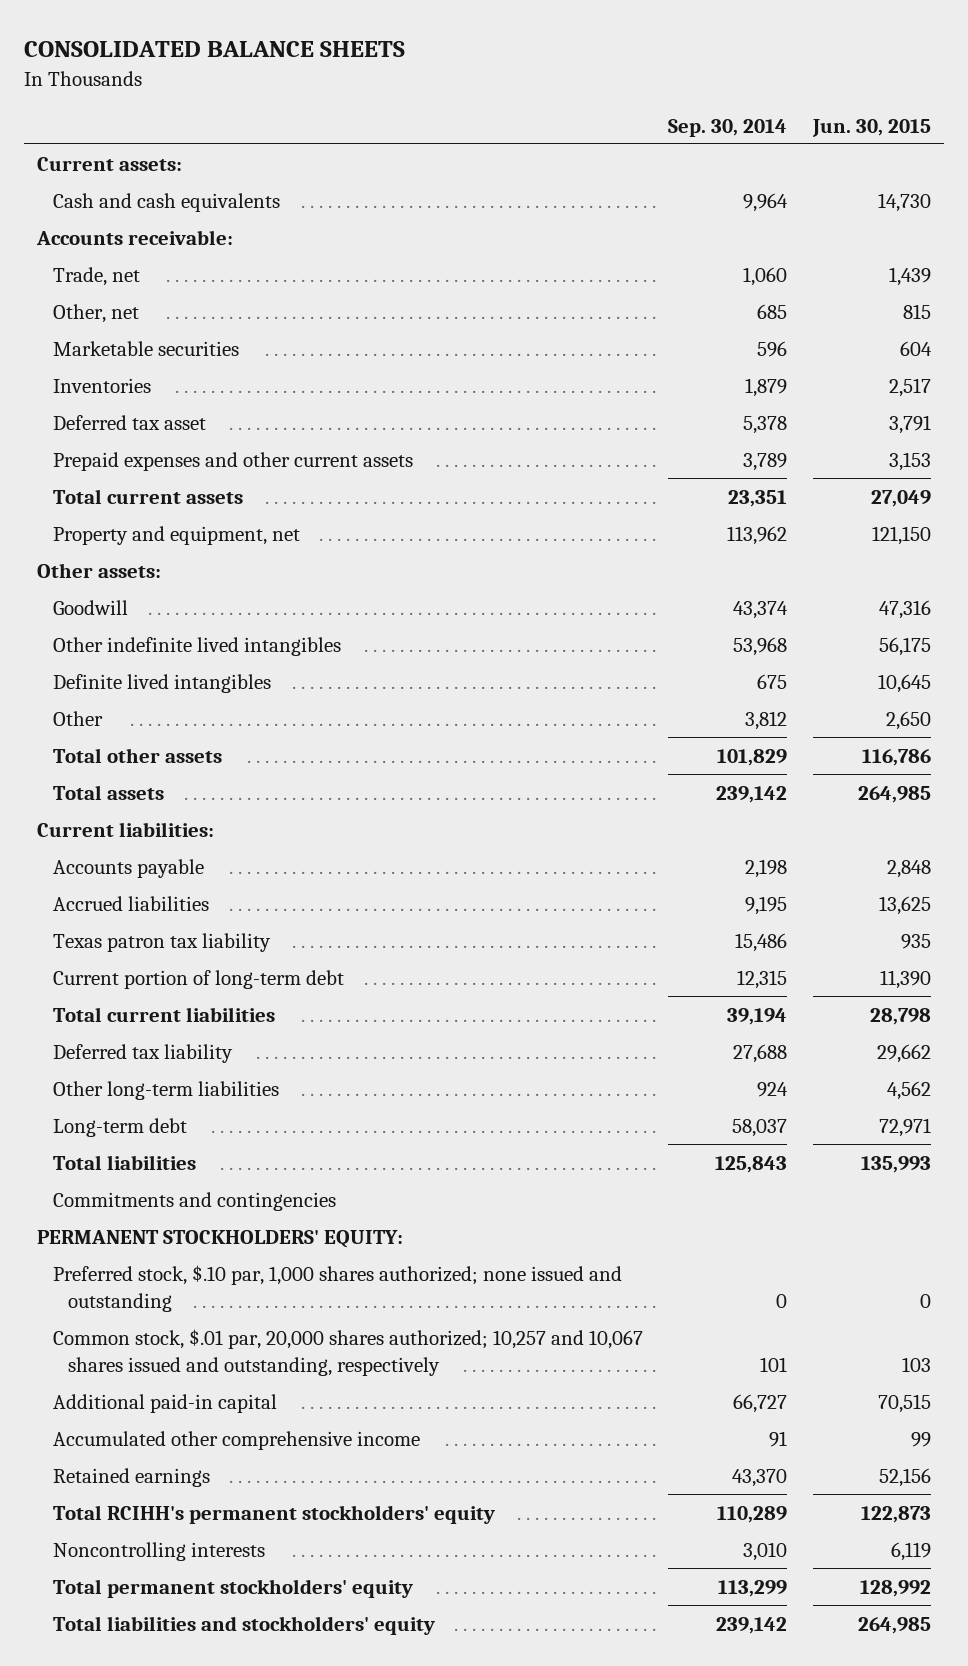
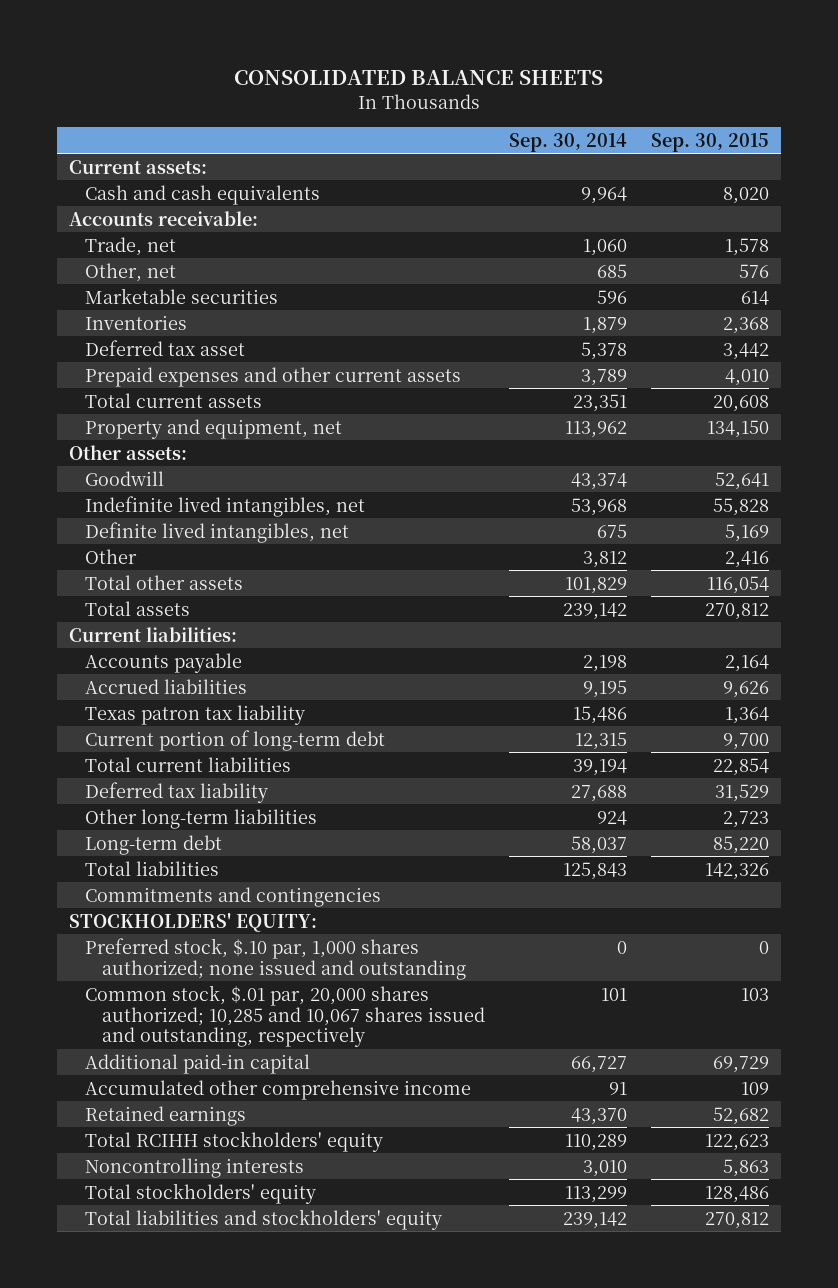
- | Sep. 30, 2014 | Jun. 30, 2015
+ | Sep. 30, 2014 | Sep. 30, 2015
- Other indefinite lived intangibles | 53,968 | 56,175
- Definite lived intangibles | 675 | 10,645
+ Indefinite lived intangibles, net | 53,968 | 55,828
+ Definite lived intangibles, net | 675 | 5,169
- PERMANENT STOCKHOLDERS' EQUITY:
+ STOCKHOLDERS' EQUITY:
- Common stock, $.01 par, 20,000 shares authorized; 10,257 and 10,067 shares issued and outstanding, respectively | 101 | 103
+ Common stock, $.01 par, 20,000 shares authorized; 10,285 and 10,067 shares issued and outstanding, respectively | 101 | 103
- Total RCIHH's permanent stockholders' equity | 110,289 | 122,873
+ Total RCIHH stockholders' equity | 110,289 | 122,623
- Total permanent stockholders' equity | 113,299 | 128,992
+ Total stockholders' equity | 113,299 | 128,486

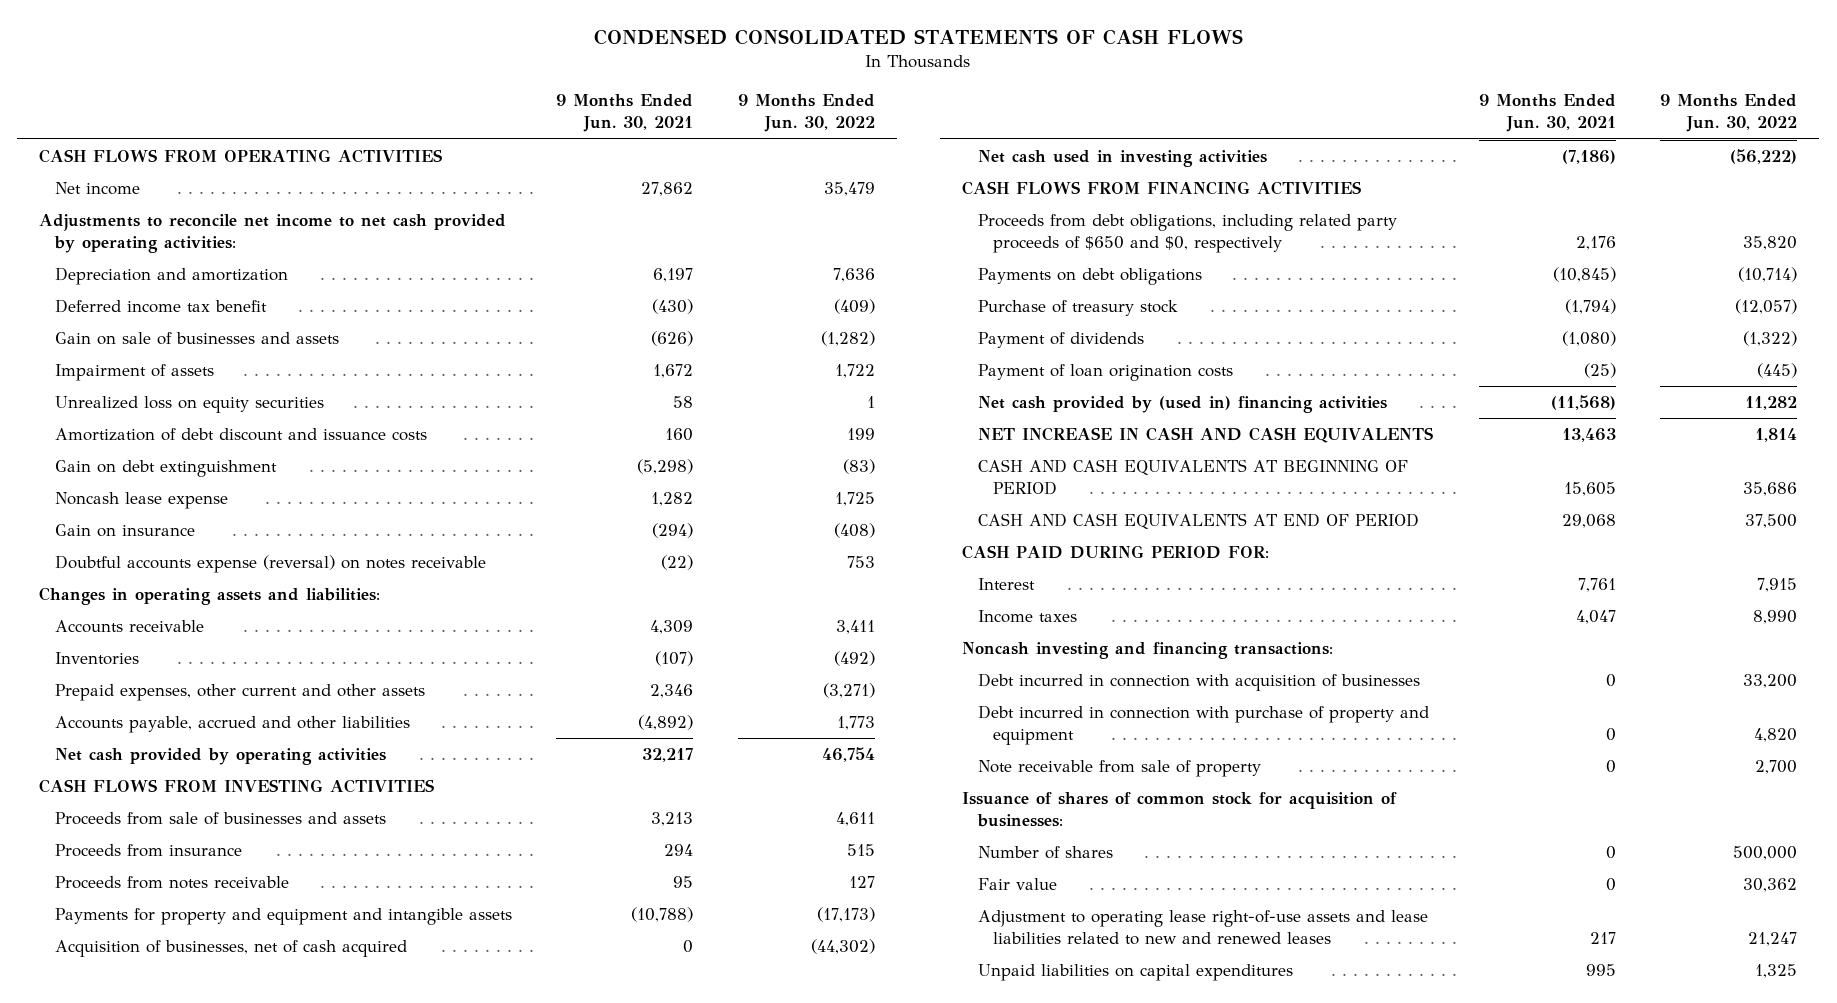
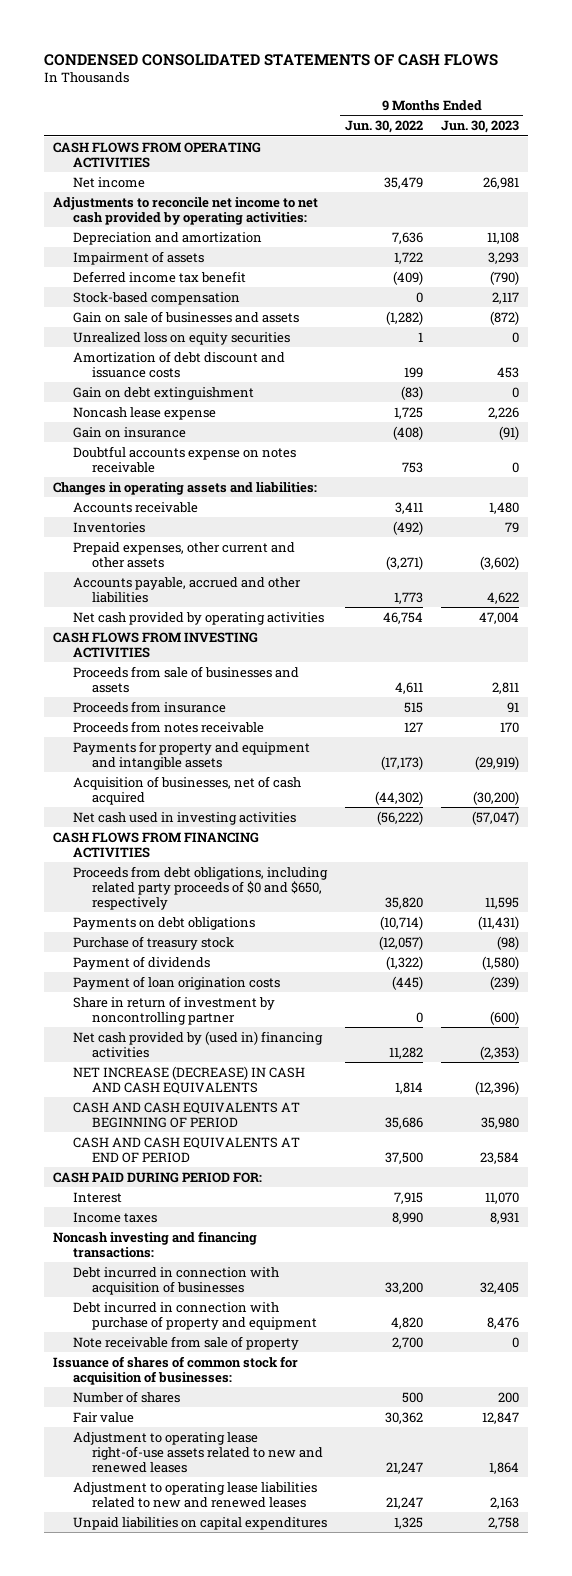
- | 9 Months Ended Jun. 30, 2021 | 9 Months Ended Jun. 30, 2022
+ | 9 Months Ended Jun. 30, 2022 | 9 Months Ended Jun. 30, 2023
moved up: Impairment of assets | 1,722 | 3,293
+ Stock-based compensation | 0 | 2,117
- Doubtful accounts expense (reversal) on notes receivable | (22) | 753
+ Doubtful accounts expense on notes receivable | 753 | 0
- Proceeds from debt obligations, including related party proceeds of $650 and $0, respectively | 2,176 | 35,820
+ Proceeds from debt obligations, including related party proceeds of $0 and $650, respectively | 35,820 | 11,595
+ Share in return of investment by noncontrolling partner | 0 | (600)
- NET INCREASE IN CASH AND CASH EQUIVALENTS | 13,463 | 1,814
+ NET INCREASE (DECREASE) IN CASH AND CASH EQUIVALENTS | 1,814 | (12,396)
- Number of shares | 0 | 500,000
+ Number of shares | 500 | 200
- Adjustment to operating lease right-of-use assets and lease liabilities related to new and renewed leases | 217 | 21,247
+ Adjustment to operating lease right-of-use assets related to new and renewed leases | 21,247 | 1,864
+ Adjustment to operating lease liabilities related to new and renewed leases | 21,247 | 2,163

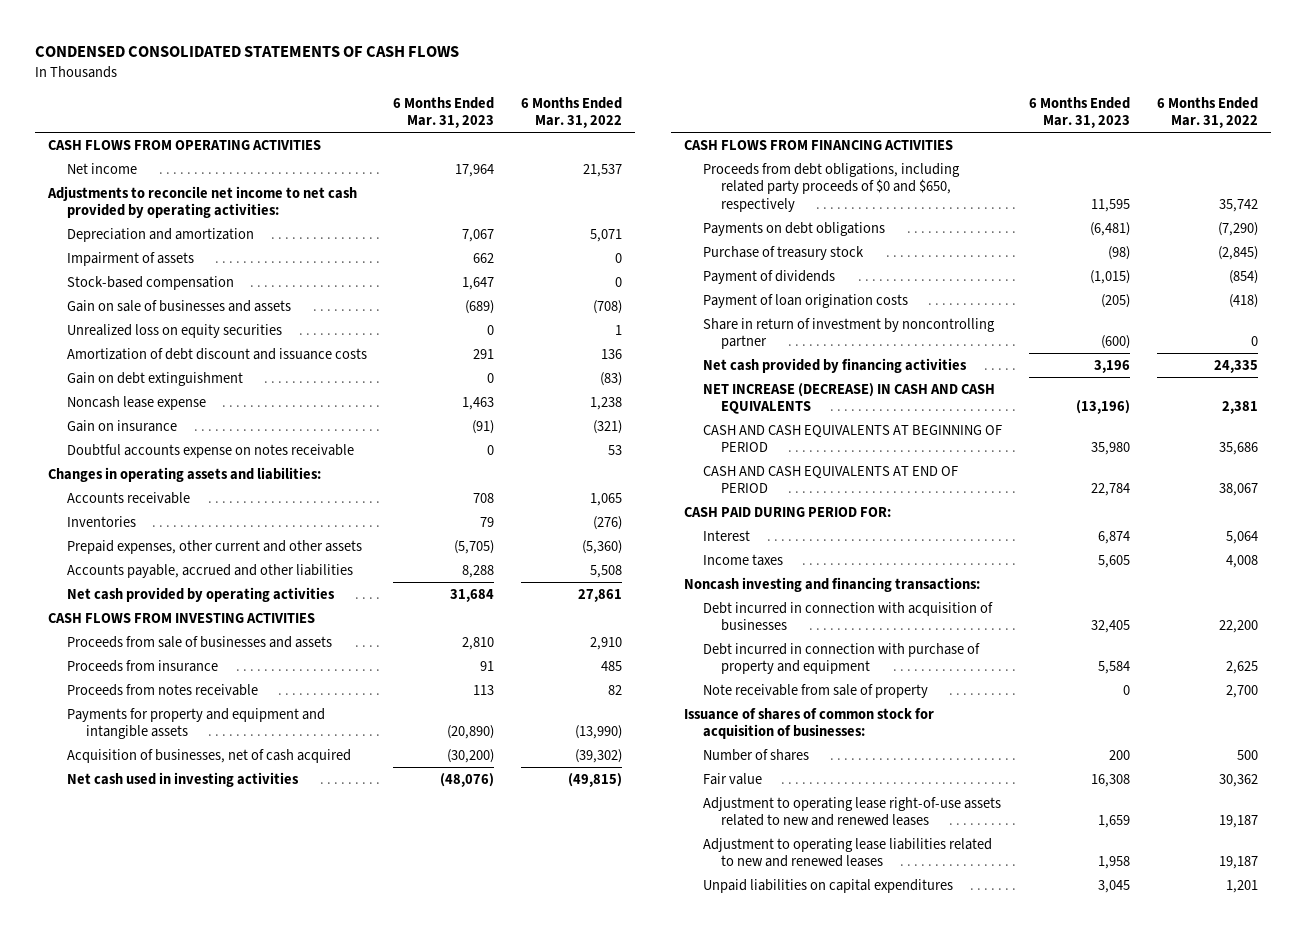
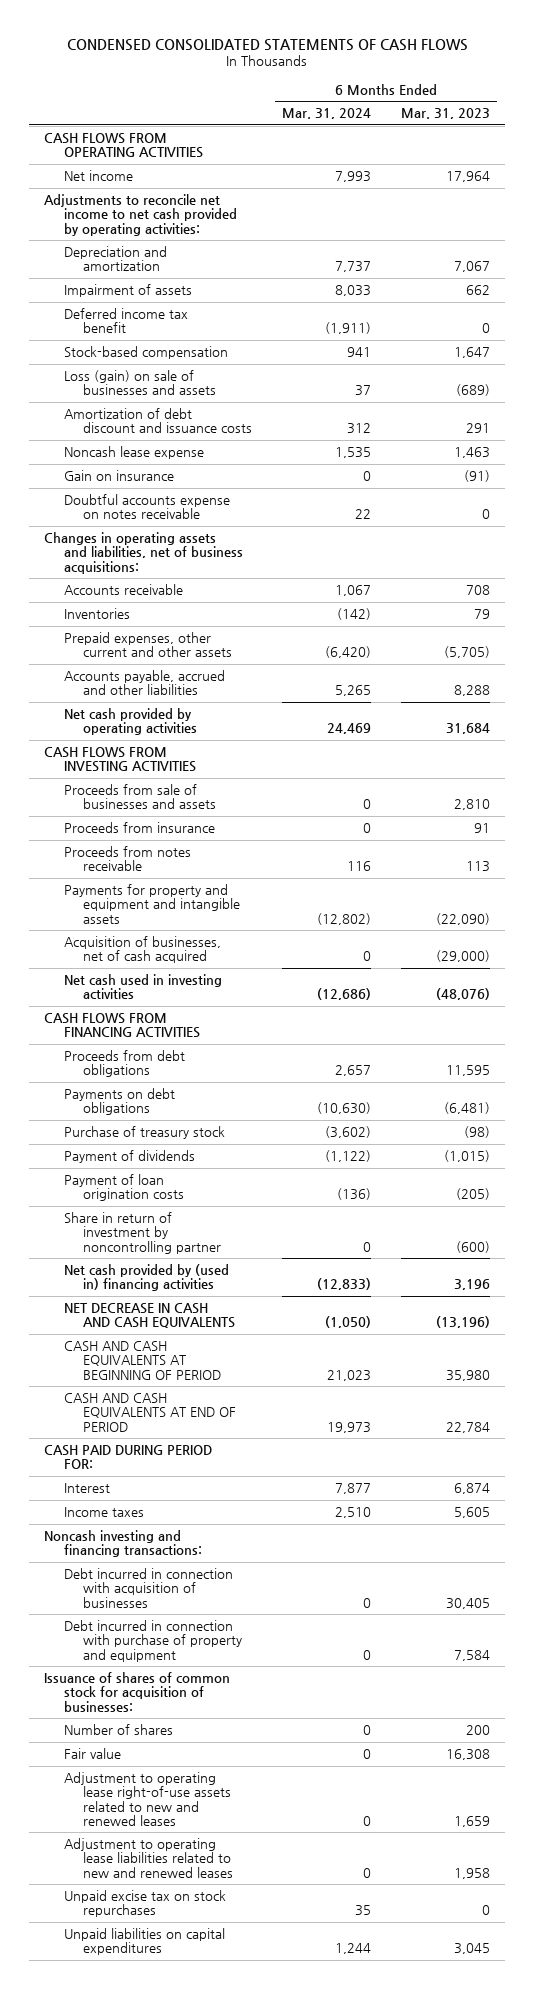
- | 6 Months Ended Mar. 31, 2023 | 6 Months Ended Mar. 31, 2022
+ | 6 Months Ended Mar. 31, 2024 | 6 Months Ended Mar. 31, 2023
+ Deferred income tax benefit | (1,911) | 0
- Gain on sale of businesses and assets | (689) | (708)
- Unrealized loss on equity securities | 0 | 1
+ Loss (gain) on sale of businesses and assets | 37 | (689)
- Gain on debt extinguishment | 0 | (83)
- Changes in operating assets and liabilities:
+ Changes in operating assets and liabilities, net of business acquisitions:
- Payments for property and equipment and intangible assets | (20,890) | (13,990)
- Acquisition of businesses, net of cash acquired | (30,200) | (39,302)
+ Payments for property and equipment and intangible assets | (12,802) | (22,090)
+ Acquisition of businesses, net of cash acquired | 0 | (29,000)
- Proceeds from debt obligations, including related party proceeds of $0 and $650, respectively | 11,595 | 35,742
+ Proceeds from debt obligations | 2,657 | 11,595
- Net cash provided by financing activities | 3,196 | 24,335
- NET INCREASE (DECREASE) IN CASH AND CASH EQUIVALENTS | (13,196) | 2,381
+ Net cash provided by (used in) financing activities | (12,833) | 3,196
+ NET DECREASE IN CASH AND CASH EQUIVALENTS | (1,050) | (13,196)
- Debt incurred in connection with acquisition of businesses | 32,405 | 22,200
- Debt incurred in connection with purchase of property and equipment | 5,584 | 2,625
- Note receivable from sale of property | 0 | 2,700
+ Debt incurred in connection with acquisition of businesses | 0 | 30,405
+ Debt incurred in connection with purchase of property and equipment | 0 | 7,584
+ Unpaid excise tax on stock repurchases | 35 | 0

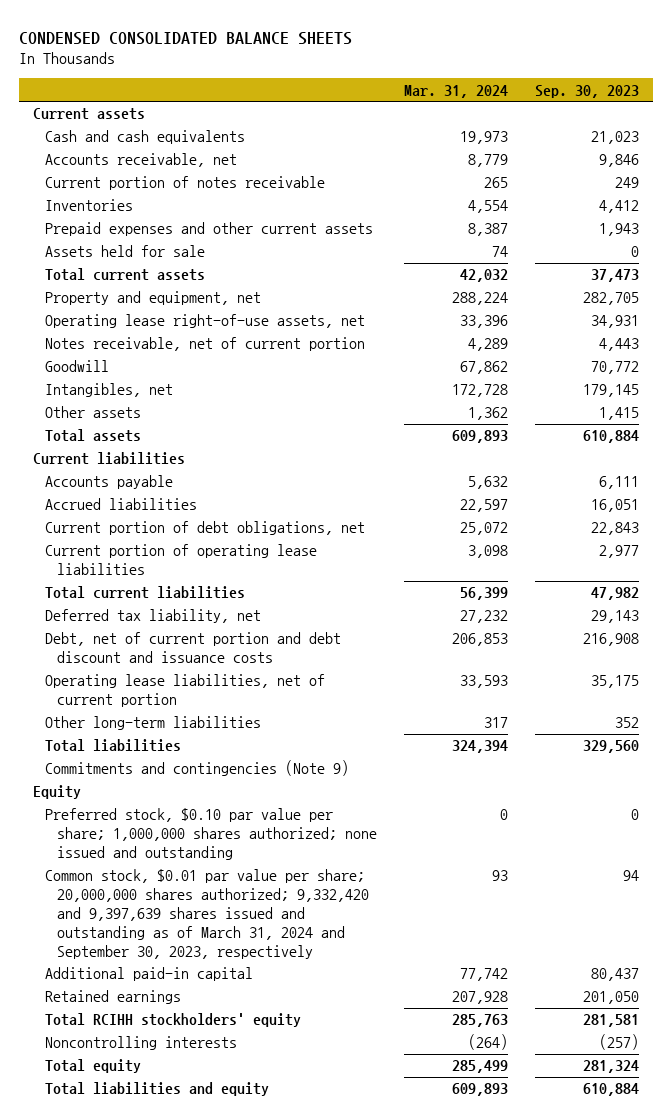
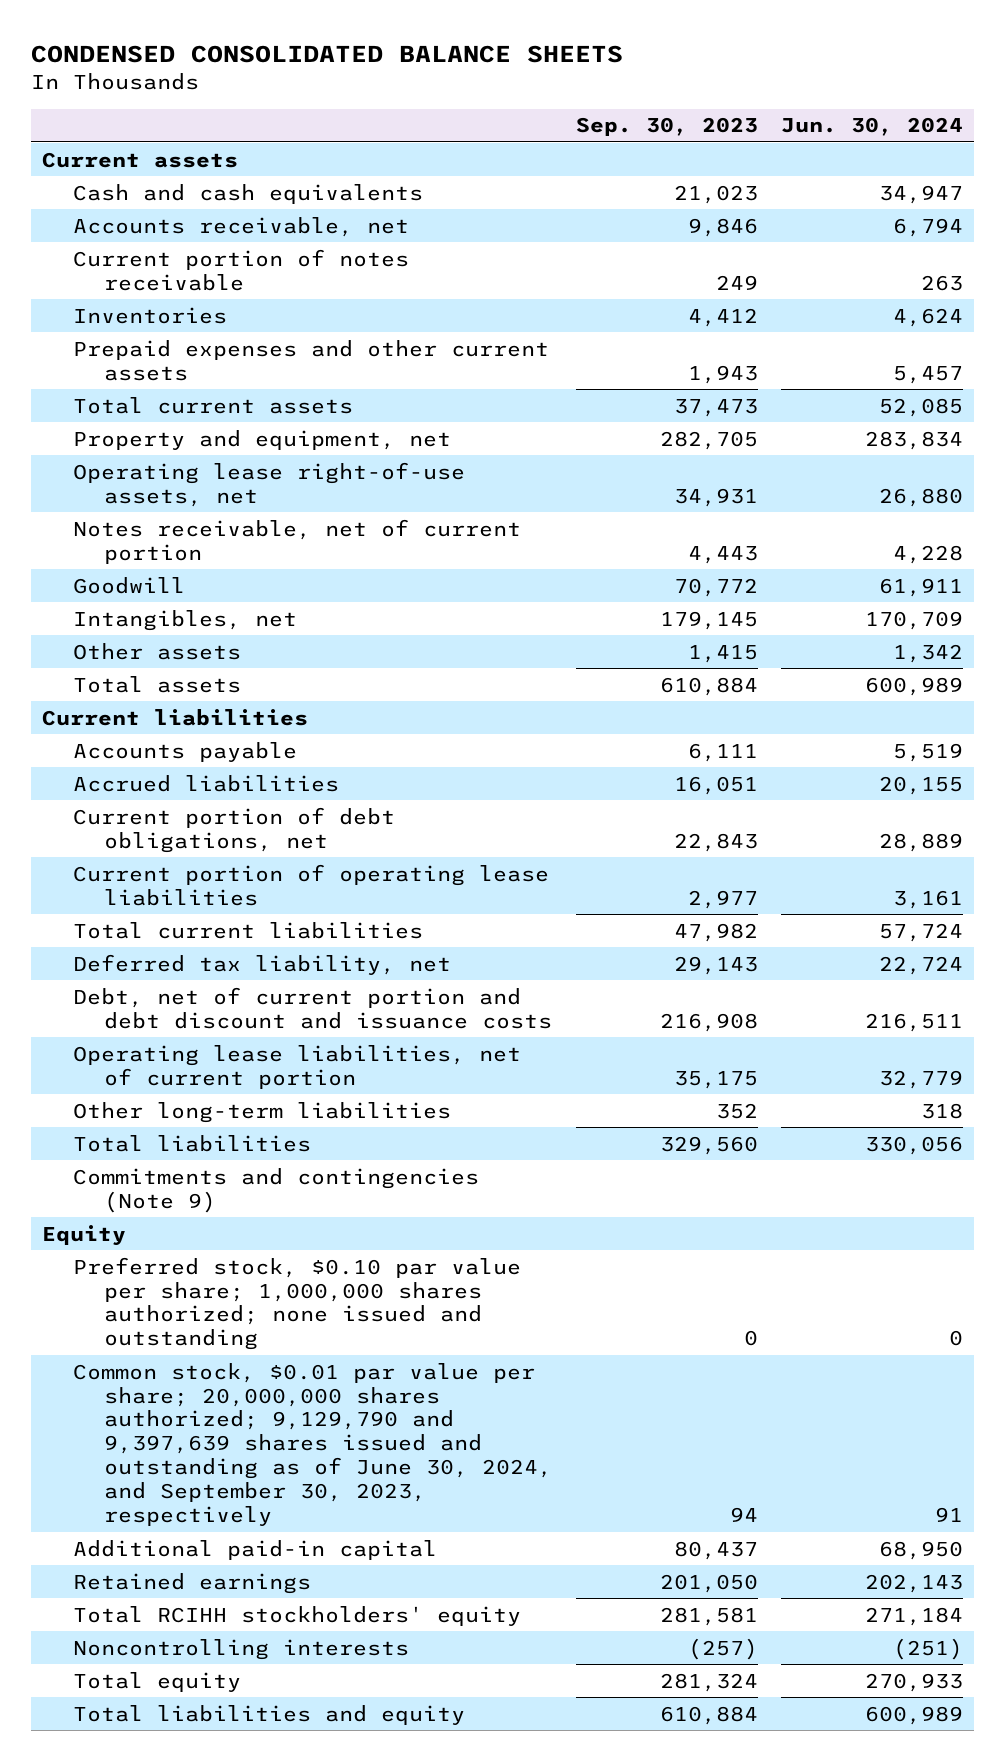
- | Mar. 31, 2024 | Sep. 30, 2023
+ | Sep. 30, 2023 | Jun. 30, 2024
- Assets held for sale | 74 | 0
- Common stock, $0.01 par value per share; 20,000,000 shares authorized; 9,332,420 and 9,397,639 shares issued and outstanding as of March 31, 2024 and September 30, 2023, respectively | 93 | 94
+ Common stock, $0.01 par value per share; 20,000,000 shares authorized; 9,129,790 and 9,397,639 shares issued and outstanding as of June 30, 2024, and September 30, 2023, respectively | 94 | 91

